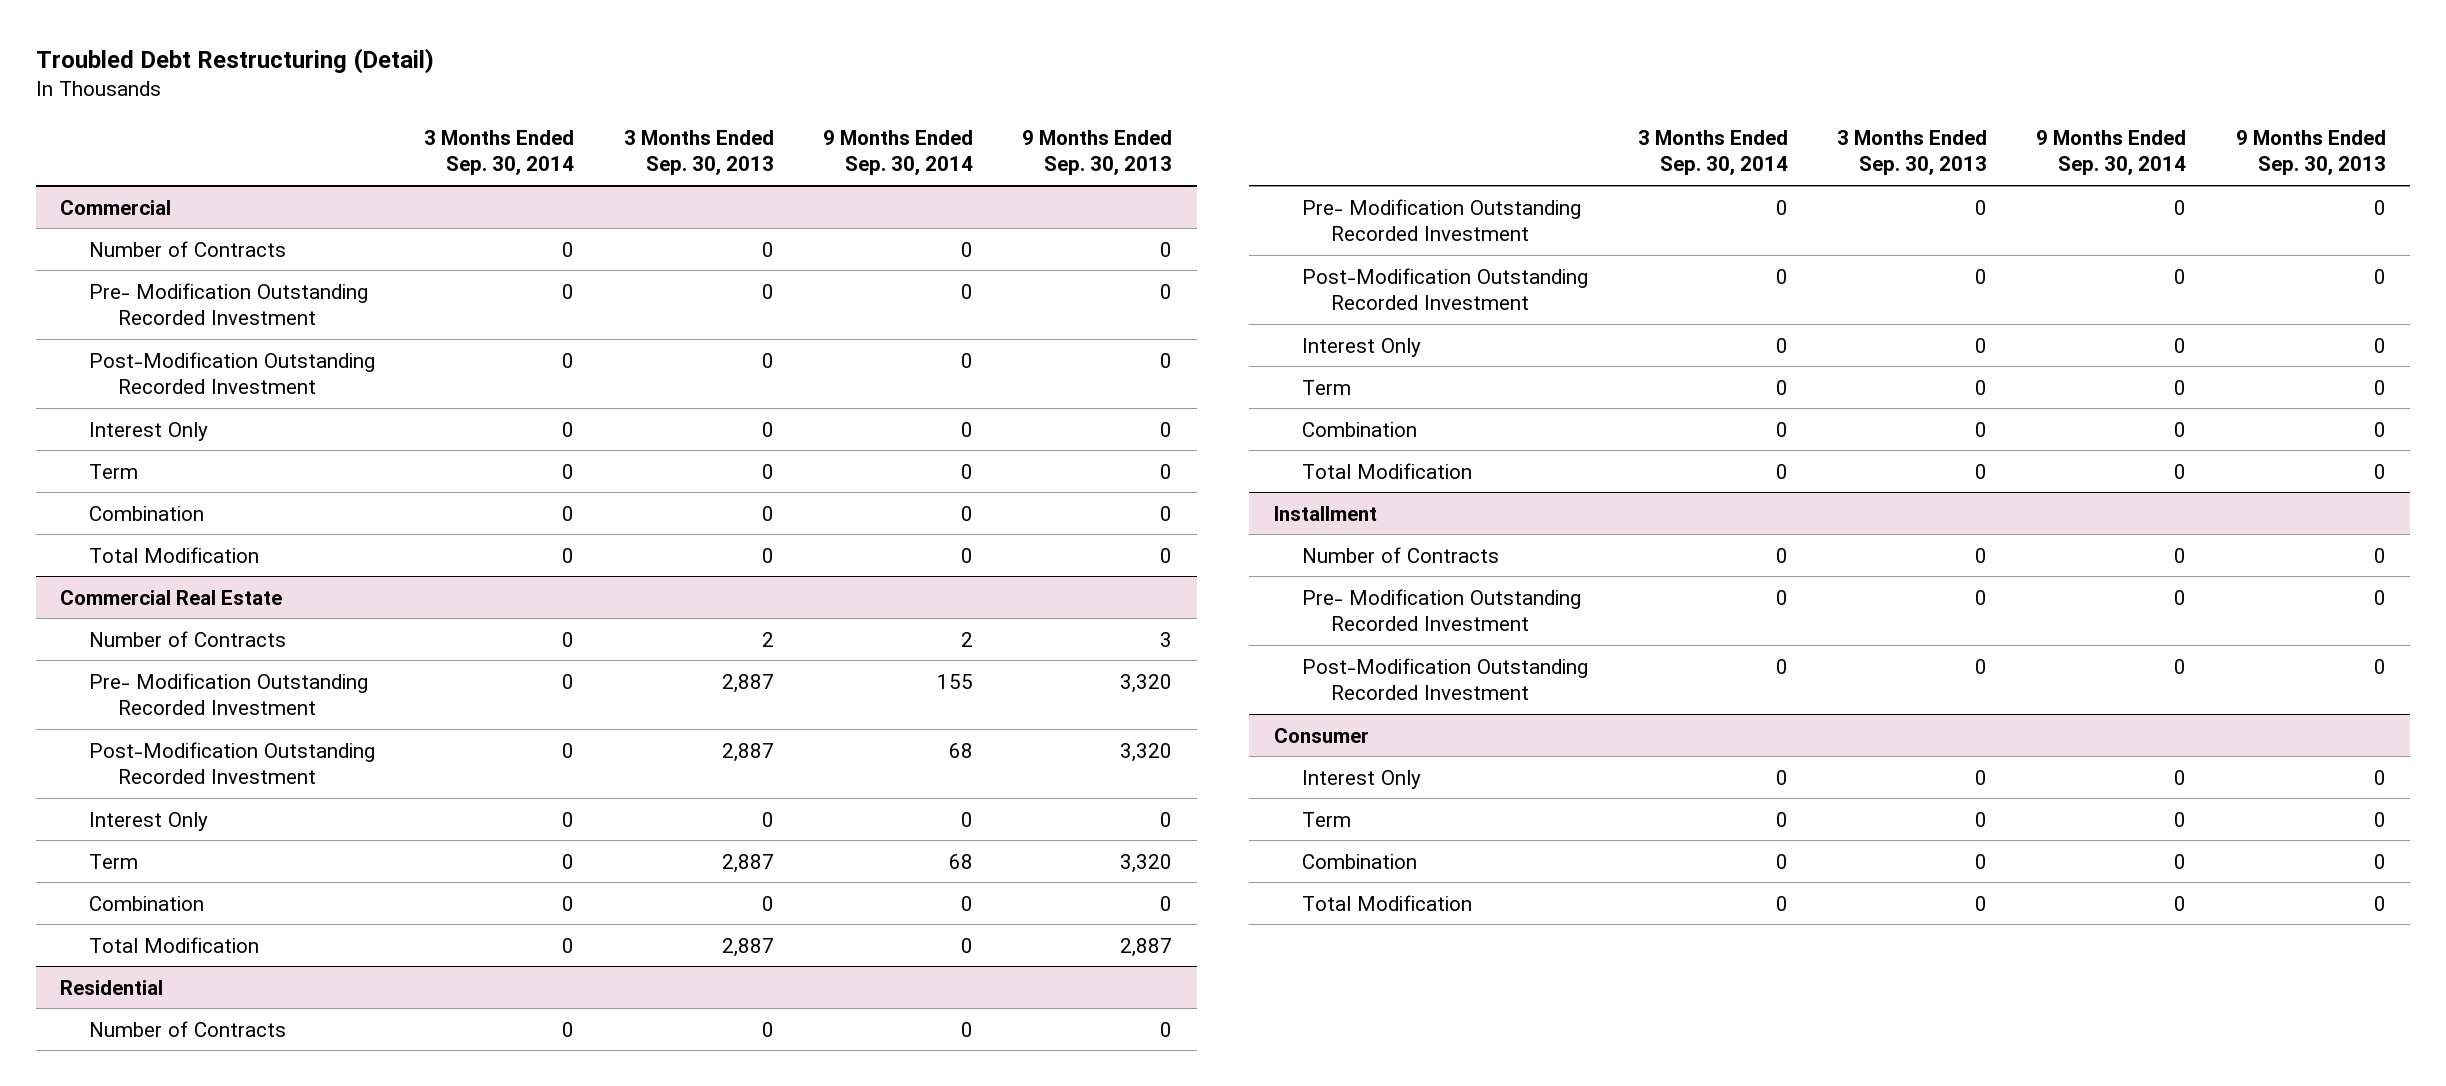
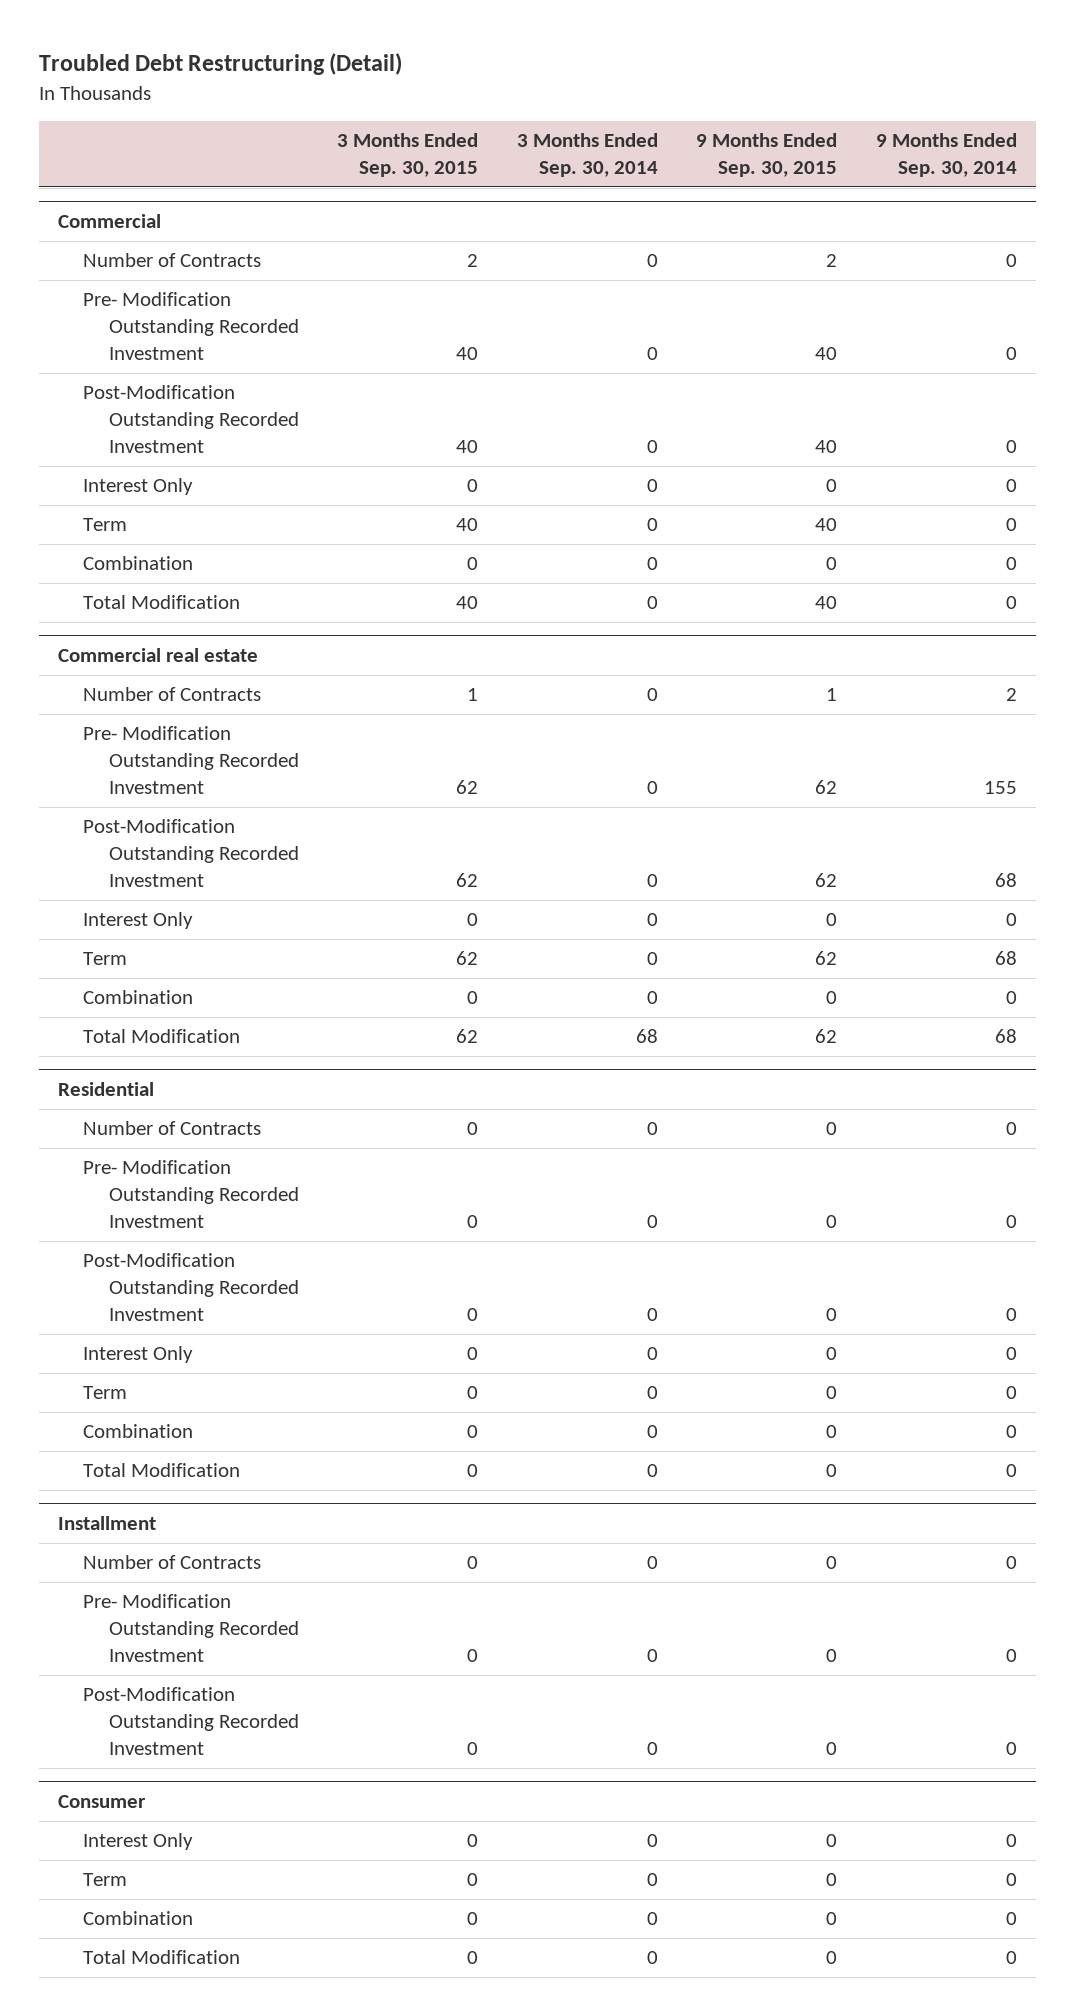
- | 3 Months Ended Sep. 30, 2014 | 3 Months Ended Sep. 30, 2013 | 9 Months Ended Sep. 30, 2014 | 9 Months Ended Sep. 30, 2013
+ | 3 Months Ended Sep. 30, 2015 | 3 Months Ended Sep. 30, 2014 | 9 Months Ended Sep. 30, 2015 | 9 Months Ended Sep. 30, 2014
- Commercial Real Estate
+ Commercial real estate
- Total Modification | 0 | 2,887 | 0 | 2,887
+ Total Modification | 62 | 68 | 62 | 68

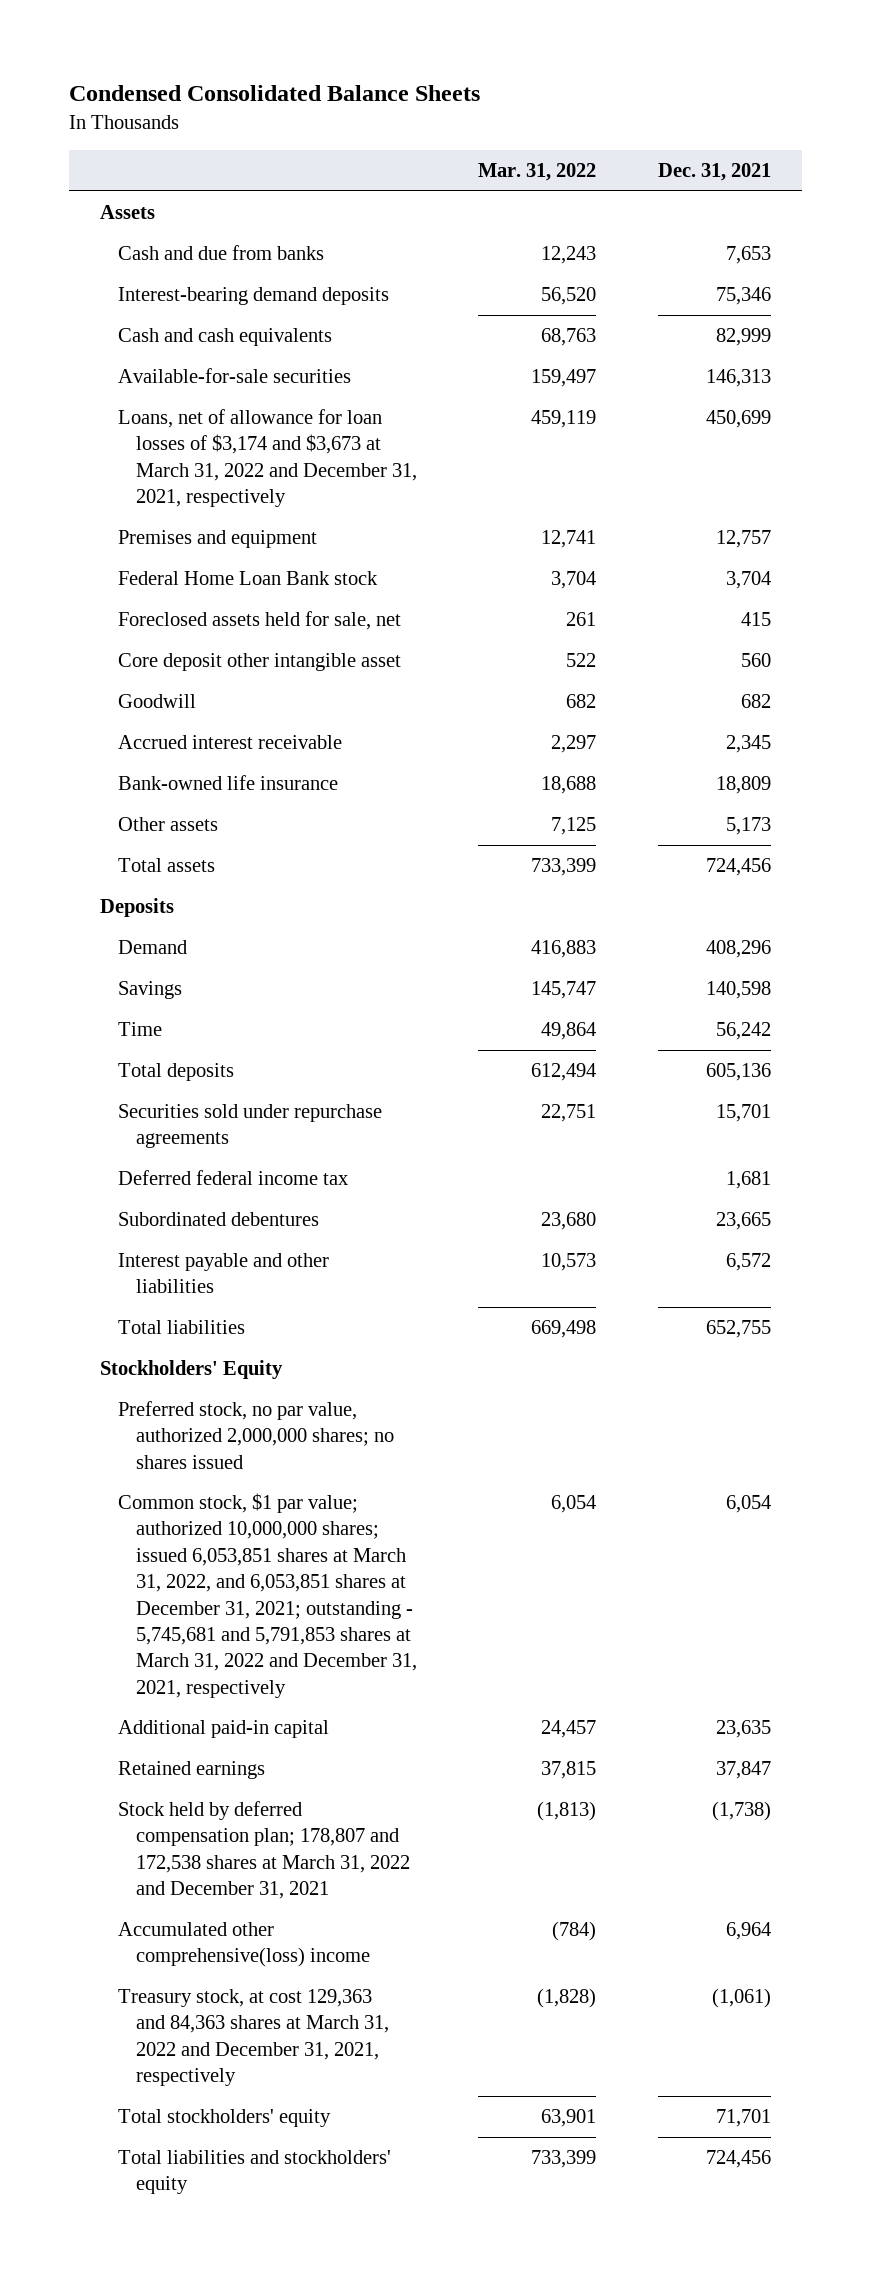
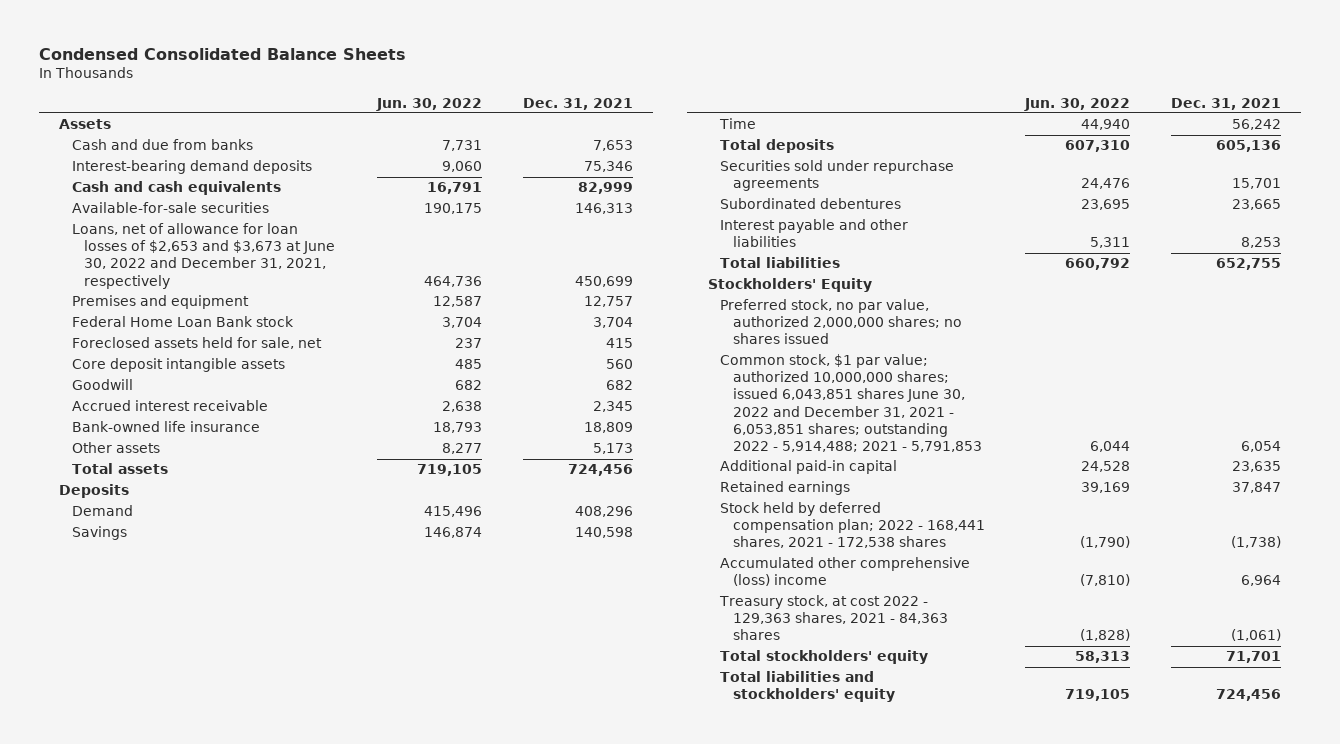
- | Mar. 31, 2022 | Dec. 31, 2021
+ | Jun. 30, 2022 | Dec. 31, 2021
- Loans, net of allowance for loan losses of $3,174 and $3,673 at March 31, 2022 and December 31, 2021, respectively | 459,119 | 450,699
+ Loans, net of allowance for loan losses of $2,653 and $3,673 at June 30, 2022 and December 31, 2021, respectively | 464,736 | 450,699
- Core deposit other intangible asset | 522 | 560
+ Core deposit intangible assets | 485 | 560
- Deferred federal income tax | | 1,681
- Interest payable and other liabilities | 10,573 | 6,572
+ Interest payable and other liabilities | 5,311 | 8,253
- Common stock, $1 par value; authorized 10,000,000 shares; issued 6,053,851 shares at March 31, 2022, and 6,053,851 shares at December 31, 2021; outstanding - 5,745,681 and 5,791,853 shares at March 31, 2022 and December 31, 2021, respectively | 6,054 | 6,054
+ Common stock, $1 par value; authorized 10,000,000 shares; issued 6,043,851 shares June 30, 2022 and December 31, 2021 - 6,053,851 shares; outstanding 2022 - 5,914,488; 2021 - 5,791,853 | 6,044 | 6,054
- Stock held by deferred compensation plan; 178,807 and 172,538 shares at March 31, 2022 and December 31, 2021 | (1,813) | (1,738)
- Accumulated other comprehensive(loss) income | (784) | 6,964
- Treasury stock, at cost 129,363 and 84,363 shares at March 31, 2022 and December 31, 2021, respectively | (1,828) | (1,061)
+ Stock held by deferred compensation plan; 2022 - 168,441 shares, 2021 - 172,538 shares | (1,790) | (1,738)
+ Accumulated other comprehensive (loss) income | (7,810) | 6,964
+ Treasury stock, at cost 2022 - 129,363 shares, 2021 - 84,363 shares | (1,828) | (1,061)

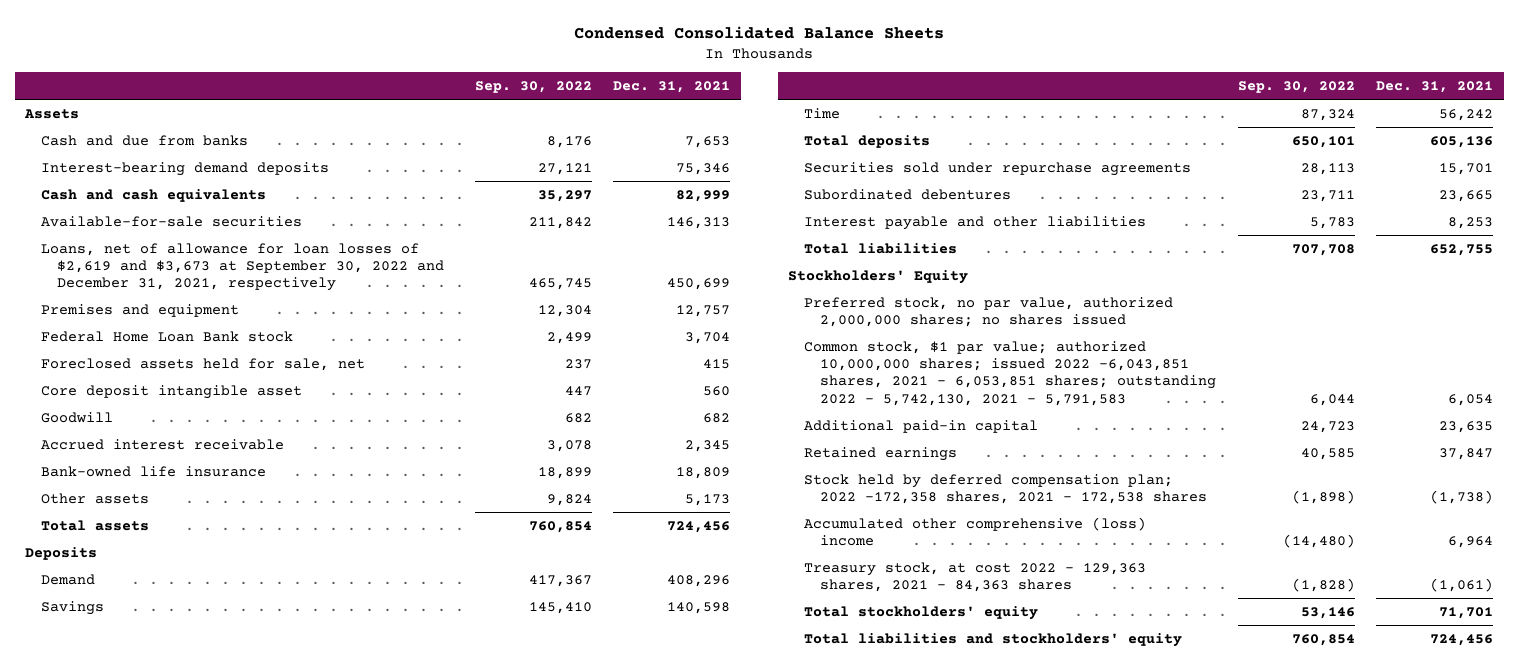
- | Jun. 30, 2022 | Dec. 31, 2021
+ | Sep. 30, 2022 | Dec. 31, 2021
- Loans, net of allowance for loan losses of $2,653 and $3,673 at June 30, 2022 and December 31, 2021, respectively | 464,736 | 450,699
+ Loans, net of allowance for loan losses of $2,619 and $3,673 at September 30, 2022 and December 31, 2021, respectively | 465,745 | 450,699
- Core deposit intangible assets | 485 | 560
+ Core deposit intangible asset | 447 | 560
- Common stock, $1 par value; authorized 10,000,000 shares; issued 6,043,851 shares June 30, 2022 and December 31, 2021 - 6,053,851 shares; outstanding 2022 - 5,914,488; 2021 - 5,791,853 | 6,044 | 6,054
+ Common stock, $1 par value; authorized 10,000,000 shares; issued 2022 -6,043,851 shares, 2021 - 6,053,851 shares; outstanding 2022 - 5,742,130, 2021 - 5,791,583 | 6,044 | 6,054
- Stock held by deferred compensation plan; 2022 - 168,441 shares, 2021 - 172,538 shares | (1,790) | (1,738)
+ Stock held by deferred compensation plan; 2022 -172,358 shares, 2021 - 172,538 shares | (1,898) | (1,738)

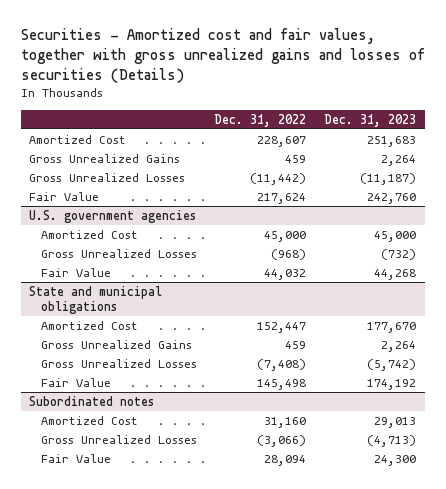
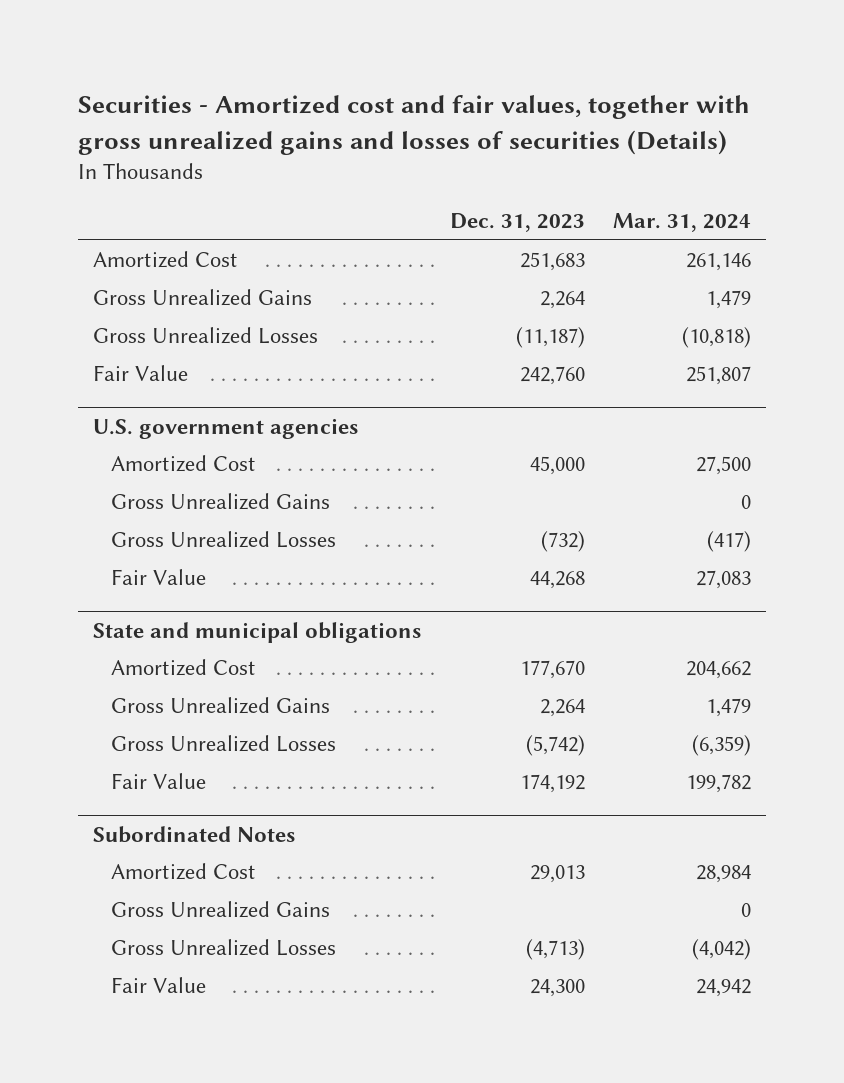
- | Dec. 31, 2022 | Dec. 31, 2023
+ | Dec. 31, 2023 | Mar. 31, 2024
@ U.S. government agencies
+ Gross Unrealized Gains | | 0
- Subordinated notes
+ Subordinated Notes
+ Gross Unrealized Gains | | 0

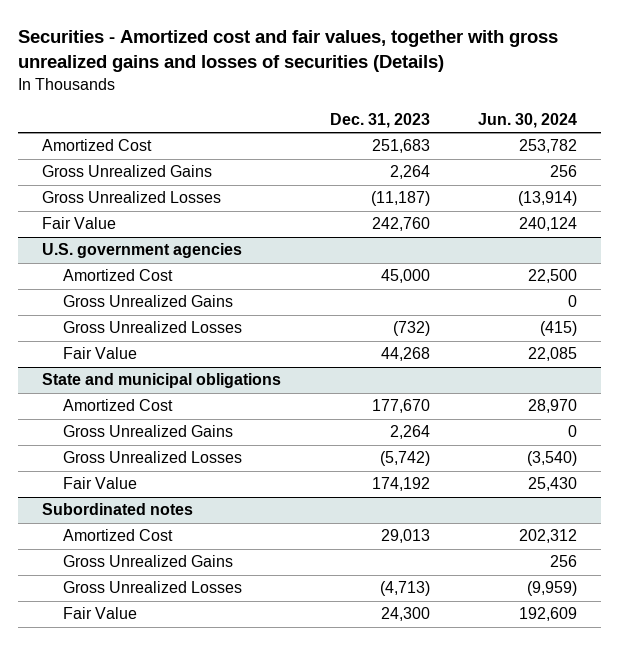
- | Dec. 31, 2023 | Mar. 31, 2024
+ | Dec. 31, 2023 | Jun. 30, 2024
- Subordinated Notes
+ Subordinated notes

